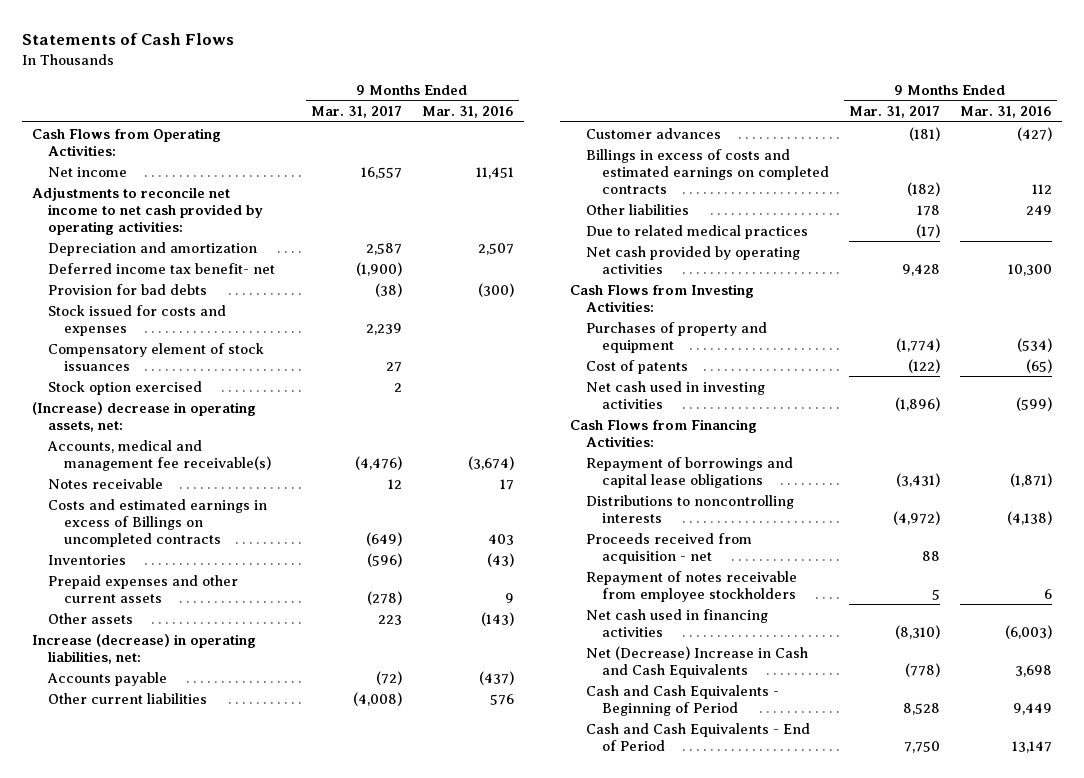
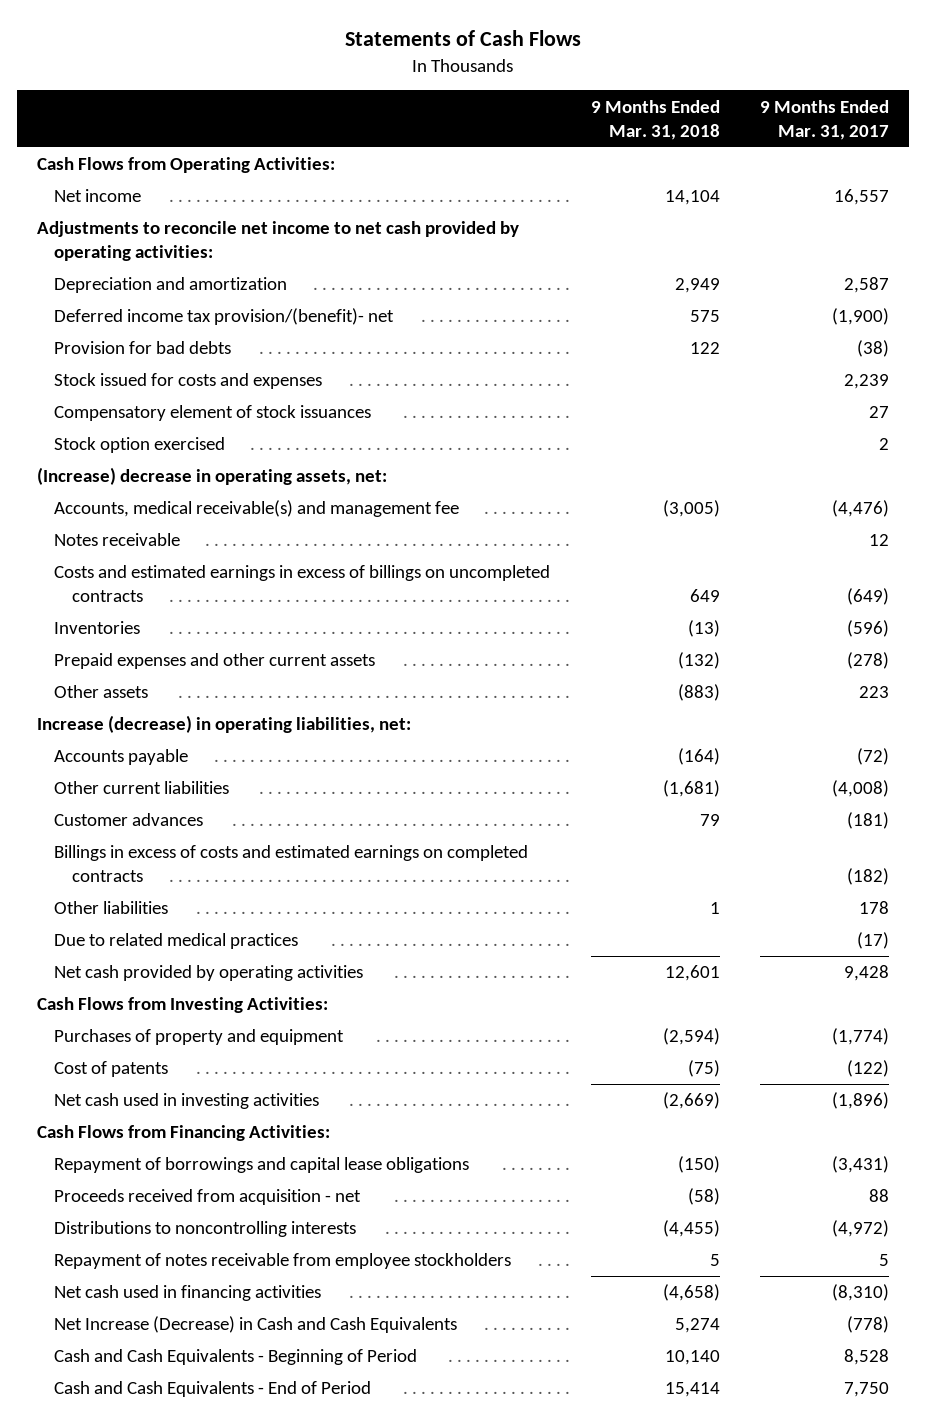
- | 9 Months Ended Mar. 31, 2017 | 9 Months Ended Mar. 31, 2016
+ | 9 Months Ended Mar. 31, 2018 | 9 Months Ended Mar. 31, 2017
- Deferred income tax benefit- net | (1,900) |
+ Deferred income tax provision/(benefit)- net | 575 | (1,900)
- Accounts, medical and management fee receivable(s) | (4,476) | (3,674)
+ Accounts, medical receivable(s) and management fee | (3,005) | (4,476)
- Costs and estimated earnings in excess of Billings on uncompleted contracts | (649) | 403
+ Costs and estimated earnings in excess of billings on uncompleted contracts | 649 | (649)
moved down: Distributions to noncontrolling interests | (4,455) | (4,972)
- Net (Decrease) Increase in Cash and Cash Equivalents | (778) | 3,698
+ Net Increase (Decrease) in Cash and Cash Equivalents | 5,274 | (778)

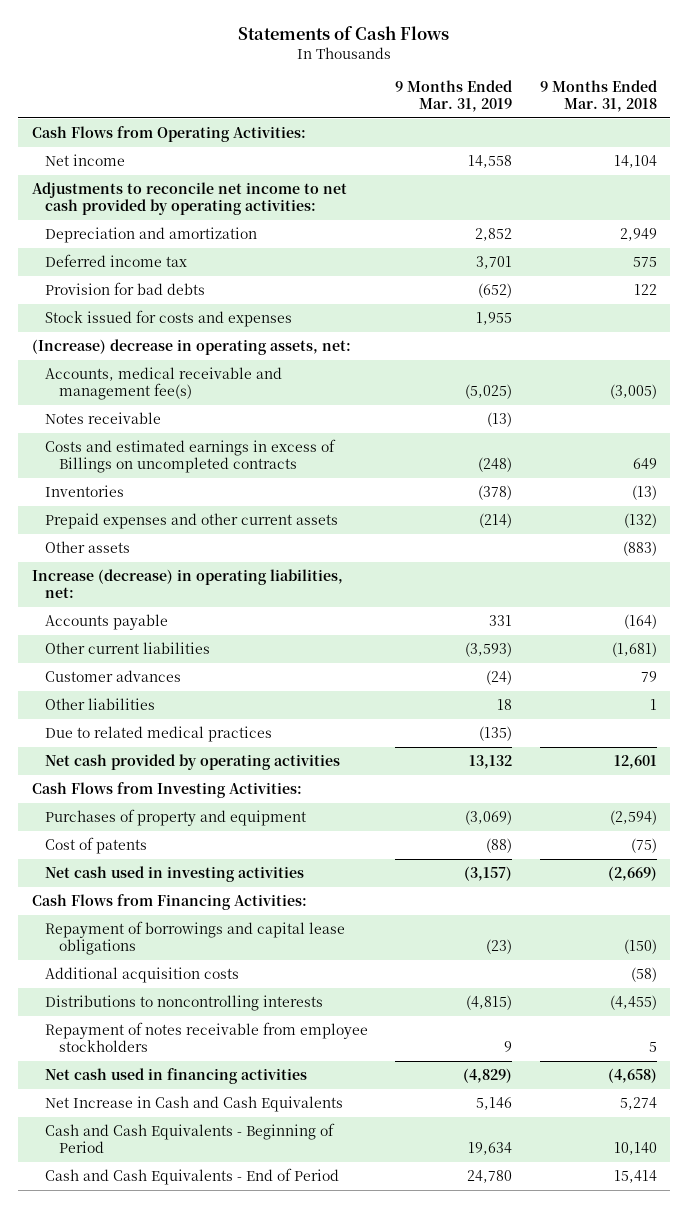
- | 9 Months Ended Mar. 31, 2018 | 9 Months Ended Mar. 31, 2017
+ | 9 Months Ended Mar. 31, 2019 | 9 Months Ended Mar. 31, 2018
- Deferred income tax provision/(benefit)- net | 575 | (1,900)
+ Deferred income tax | 3,701 | 575
- Compensatory element of stock issuances | | 27
- Stock option exercised | | 2
- Accounts, medical receivable(s) and management fee | (3,005) | (4,476)
+ Accounts, medical receivable and management fee(s) | (5,025) | (3,005)
- Costs and estimated earnings in excess of billings on uncompleted contracts | 649 | (649)
+ Costs and estimated earnings in excess of Billings on uncompleted contracts | (248) | 649
- Billings in excess of costs and estimated earnings on completed contracts | | (182)
- Proceeds received from acquisition - net | (58) | 88
+ Additional acquisition costs | | (58)
- Net Increase (Decrease) in Cash and Cash Equivalents | 5,274 | (778)
+ Net Increase in Cash and Cash Equivalents | 5,146 | 5,274

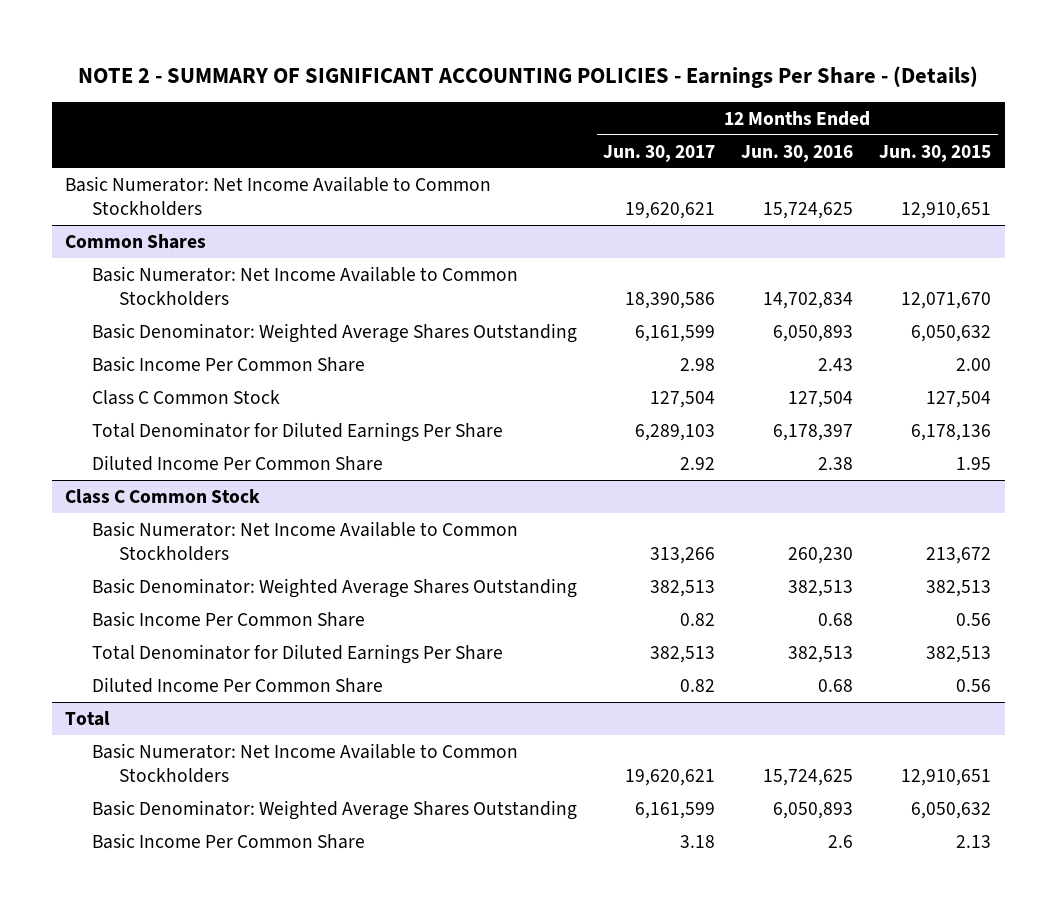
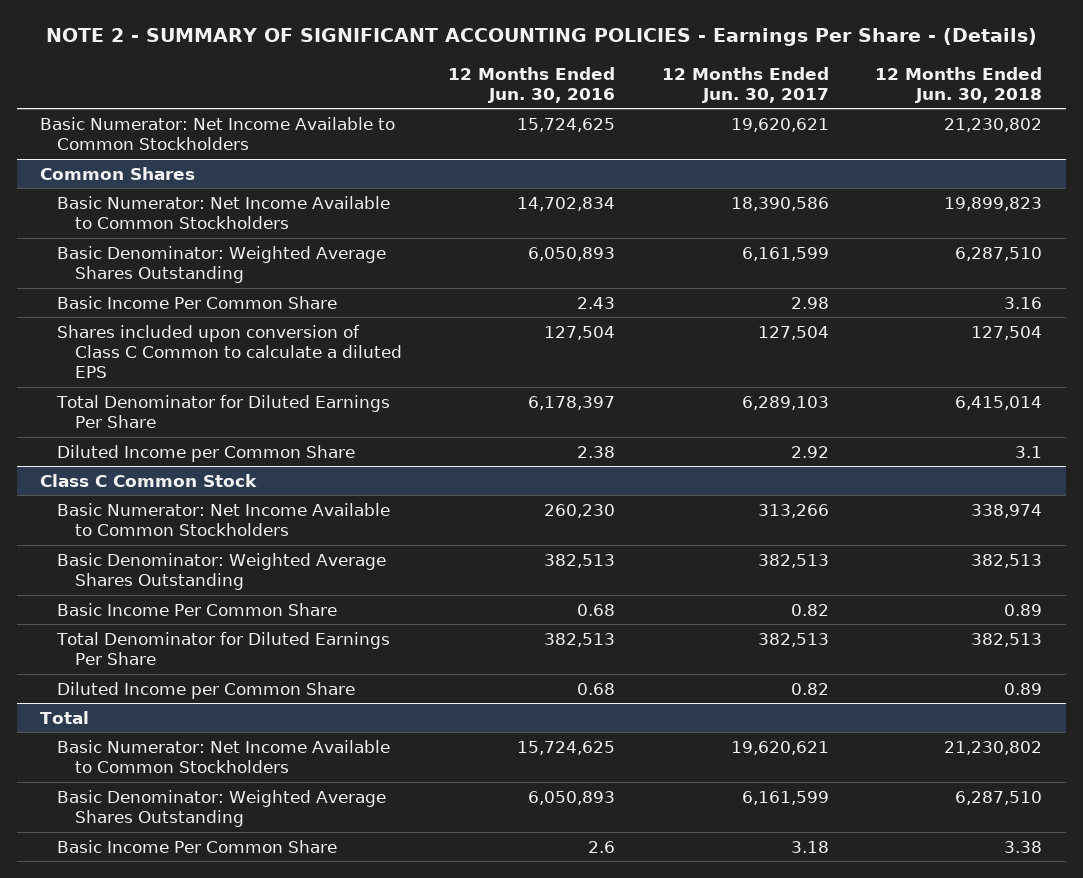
- | 12 Months Ended Jun. 30, 2017 | 12 Months Ended Jun. 30, 2016 | 12 Months Ended Jun. 30, 2015
+ | 12 Months Ended Jun. 30, 2016 | 12 Months Ended Jun. 30, 2017 | 12 Months Ended Jun. 30, 2018
@ Common Shares
- Class C Common Stock | 127,504 | 127,504 | 127,504
+ Shares included upon conversion of Class C Common to calculate a diluted EPS | 127,504 | 127,504 | 127,504
- Diluted Income Per Common Share | 2.92 | 2.38 | 1.95
+ Diluted Income per Common Share | 2.38 | 2.92 | 3.1
@ Class C Common Stock
- Diluted Income Per Common Share | 0.82 | 0.68 | 0.56
+ Diluted Income per Common Share | 0.68 | 0.82 | 0.89

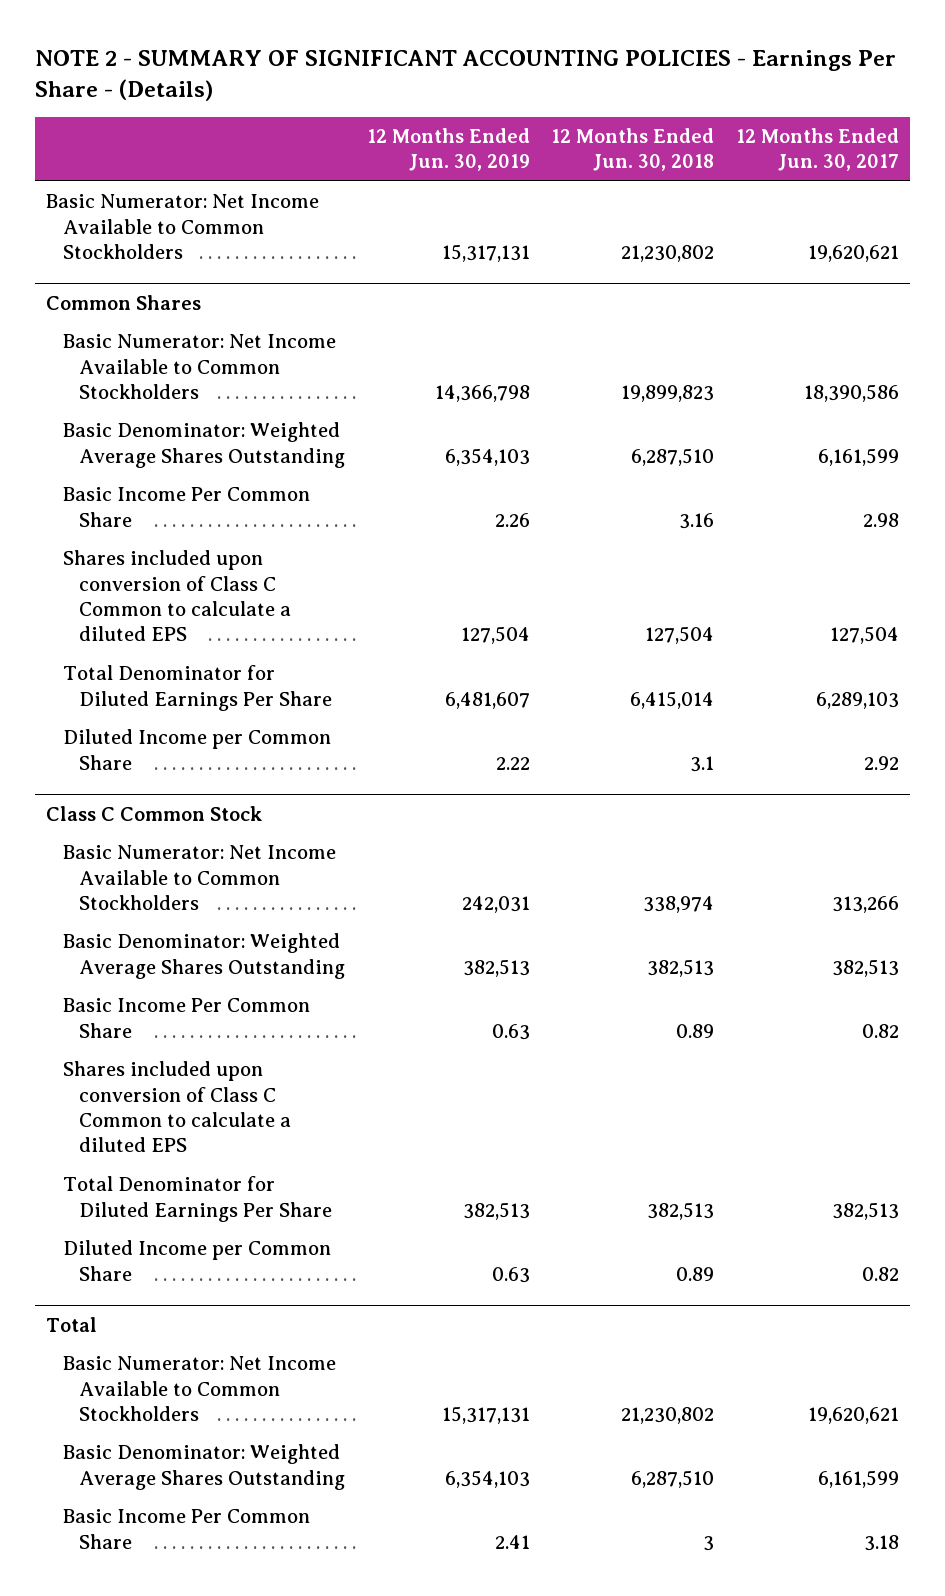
- | 12 Months Ended Jun. 30, 2016 | 12 Months Ended Jun. 30, 2017 | 12 Months Ended Jun. 30, 2018
+ | 12 Months Ended Jun. 30, 2019 | 12 Months Ended Jun. 30, 2018 | 12 Months Ended Jun. 30, 2017
@ Class C Common Stock
+ Shares included upon conversion of Class C Common to calculate a diluted EPS
@ Total
- Basic Income Per Common Share | 2.6 | 3.18 | 3.38
+ Basic Income Per Common Share | 2.41 | 3 | 3.18

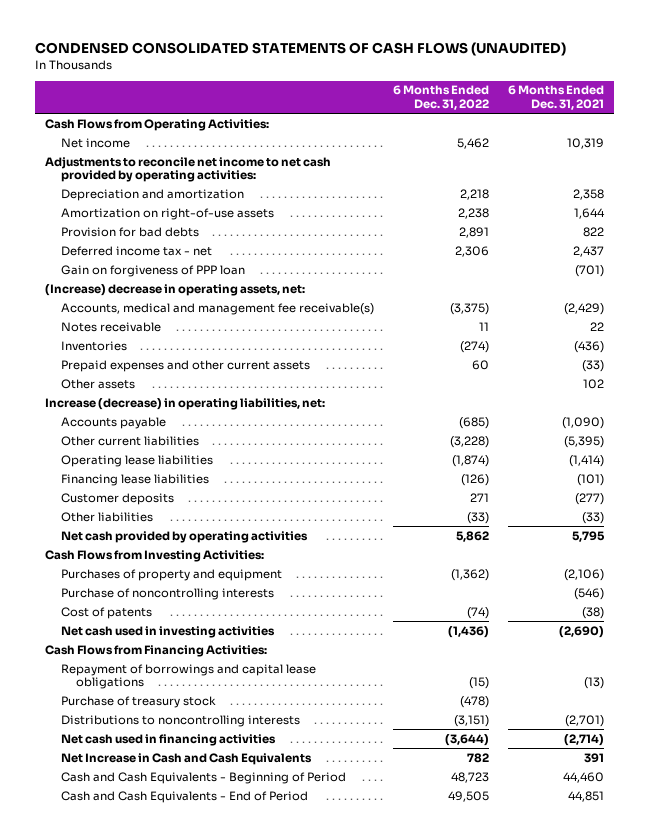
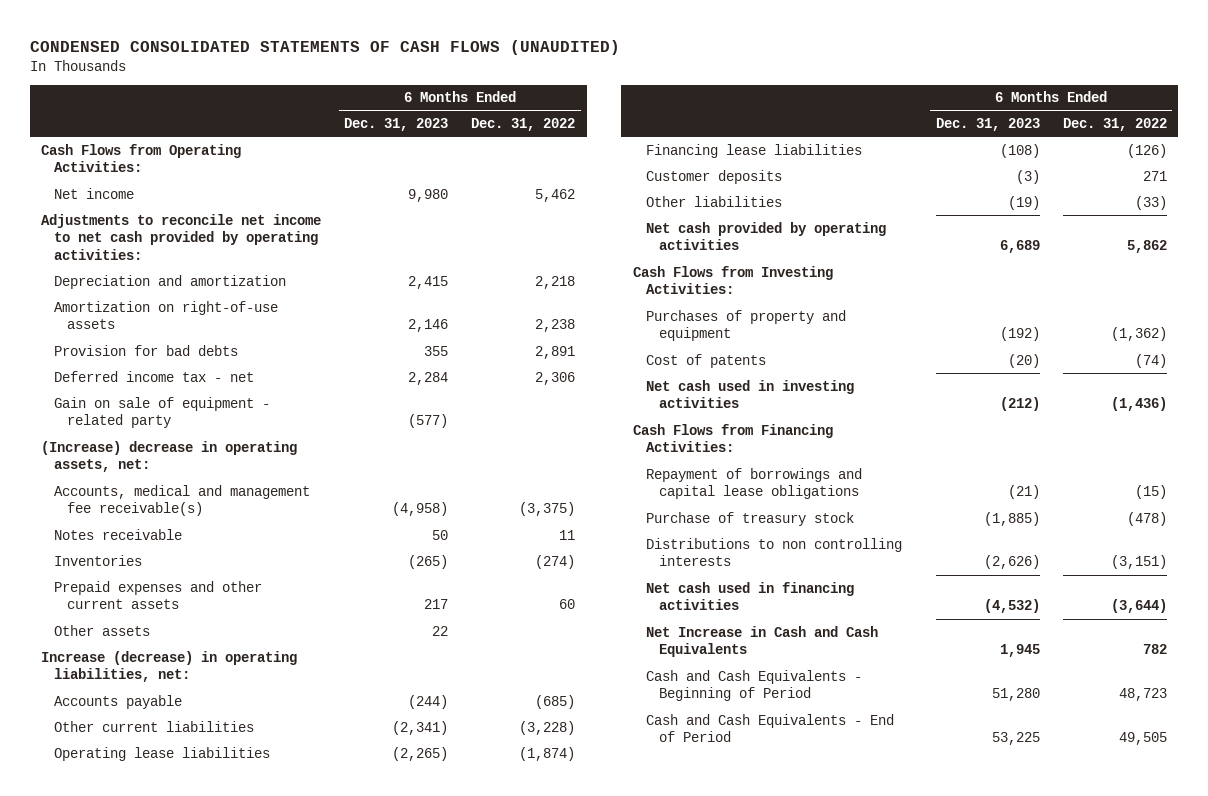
- | 6 Months Ended Dec. 31, 2022 | 6 Months Ended Dec. 31, 2021
+ | 6 Months Ended Dec. 31, 2023 | 6 Months Ended Dec. 31, 2022
- Gain on forgiveness of PPP loan | | (701)
+ Gain on sale of equipment - related party | (577) |
- Purchase of noncontrolling interests | | (546)
- Distributions to noncontrolling interests | (3,151) | (2,701)
+ Distributions to non controlling interests | (2,626) | (3,151)

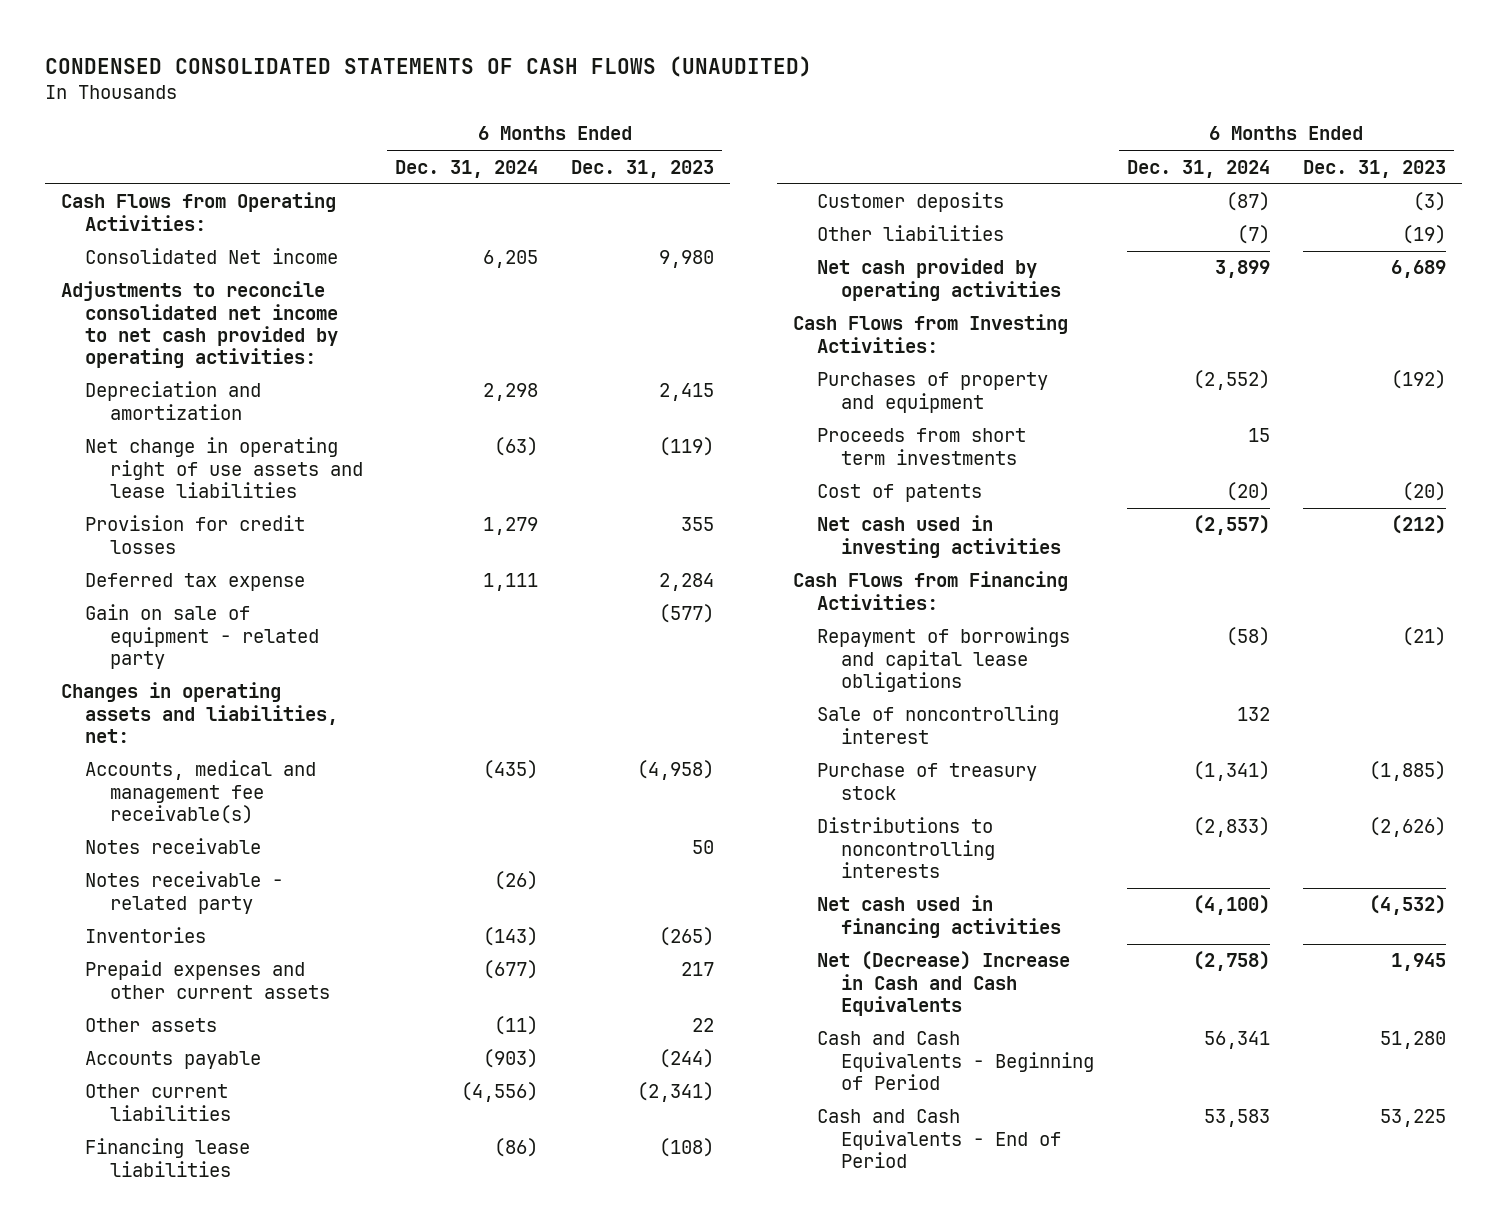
- | 6 Months Ended Dec. 31, 2023 | 6 Months Ended Dec. 31, 2022
+ | 6 Months Ended Dec. 31, 2024 | 6 Months Ended Dec. 31, 2023
- Net income | 9,980 | 5,462
- Adjustments to reconcile net income to net cash provided by operating activities:
+ Consolidated Net income | 6,205 | 9,980
+ Adjustments to reconcile consolidated net income to net cash provided by operating activities:
- Amortization on right-of-use assets | 2,146 | 2,238
- Provision for bad debts | 355 | 2,891
- Deferred income tax - net | 2,284 | 2,306
+ Net change in operating right of use assets and lease liabilities | (63) | (119)
+ Provision for credit losses | 1,279 | 355
+ Deferred tax expense | 1,111 | 2,284
- (Increase) decrease in operating assets, net:
+ Changes in operating assets and liabilities, net:
+ Notes receivable - related party | (26) |
- Increase (decrease) in operating liabilities, net:
- Operating lease liabilities | (2,265) | (1,874)
+ Proceeds from short term investments | 15 |
+ Sale of noncontrolling interest | 132 |
- Distributions to non controlling interests | (2,626) | (3,151)
+ Distributions to noncontrolling interests | (2,833) | (2,626)
- Net Increase in Cash and Cash Equivalents | 1,945 | 782
+ Net (Decrease) Increase in Cash and Cash Equivalents | (2,758) | 1,945

